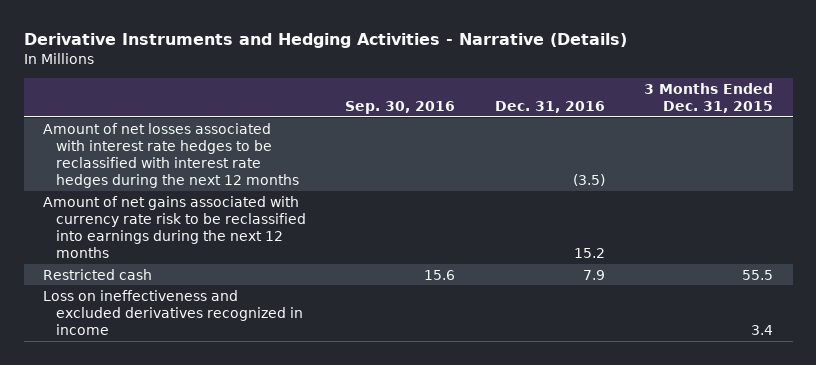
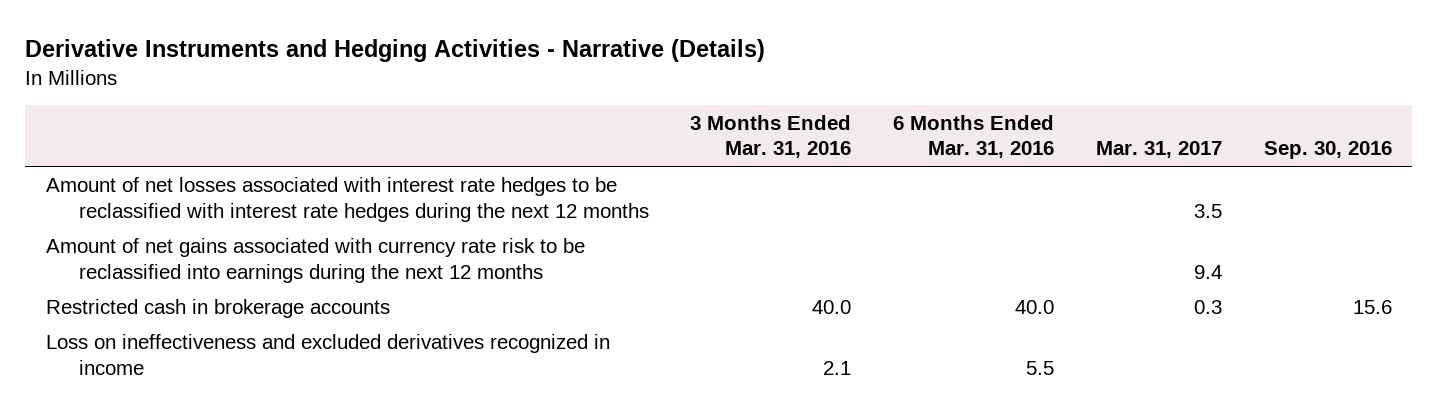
- | Sep. 30, 2016 | Dec. 31, 2016 | 3 Months Ended Dec. 31, 2015
+ | 3 Months Ended Mar. 31, 2016 | 6 Months Ended Mar. 31, 2016 | Mar. 31, 2017 | Sep. 30, 2016
- Restricted cash | 15.6 | 7.9 | 55.5
+ Restricted cash in brokerage accounts | 40.0 | 40.0 | 0.3 | 15.6

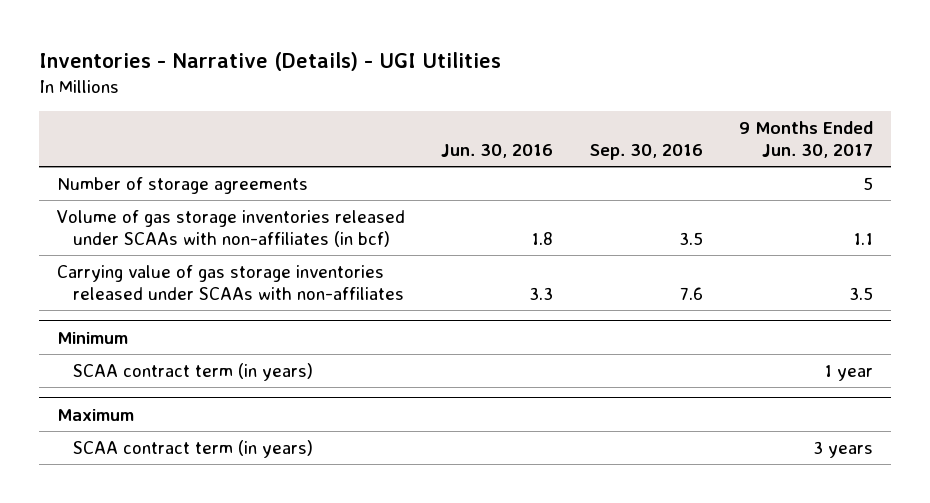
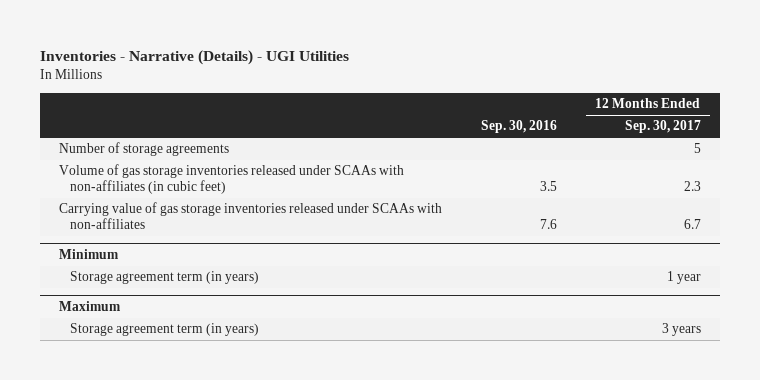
- | Jun. 30, 2016 | Sep. 30, 2016 | 9 Months Ended Jun. 30, 2017
+ | Sep. 30, 2016 | 12 Months Ended Sep. 30, 2017
- Volume of gas storage inventories released under SCAAs with non-affiliates (in bcf) | 1.8 | 3.5 | 1.1
+ Volume of gas storage inventories released under SCAAs with non-affiliates (in cubic feet) | 3.5 | 2.3
@ Minimum
- SCAA contract term (in years) | | | 1 year
+ Storage agreement term (in years) | | 1 year
@ Maximum
- SCAA contract term (in years) | | | 3 years
+ Storage agreement term (in years) | | 3 years

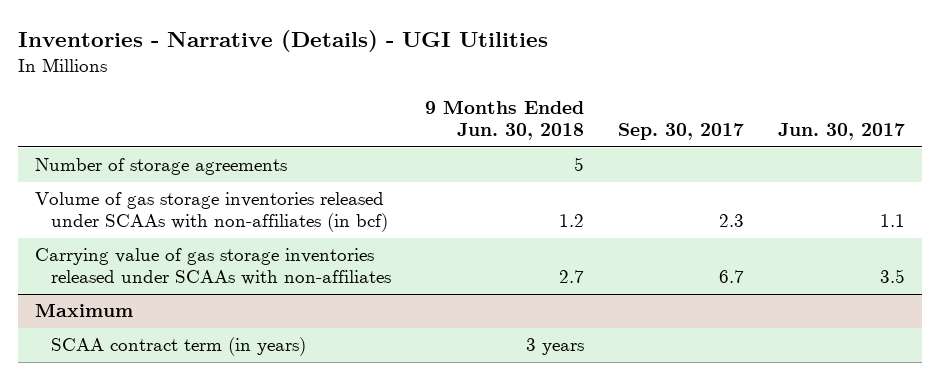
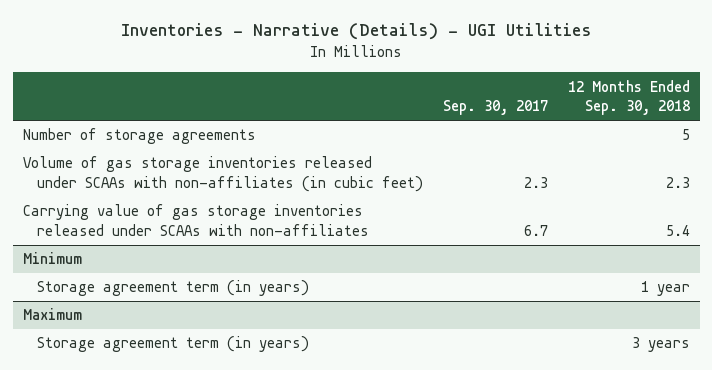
- | 9 Months Ended Jun. 30, 2018 | Sep. 30, 2017 | Jun. 30, 2017
+ | Sep. 30, 2017 | 12 Months Ended Sep. 30, 2018
- Volume of gas storage inventories released under SCAAs with non-affiliates (in bcf) | 1.2 | 2.3 | 1.1
+ Volume of gas storage inventories released under SCAAs with non-affiliates (in cubic feet) | 2.3 | 2.3
+ Minimum
+ Storage agreement term (in years) | | 1 year
@ Maximum
- SCAA contract term (in years) | 3 years | |
+ Storage agreement term (in years) | | 3 years

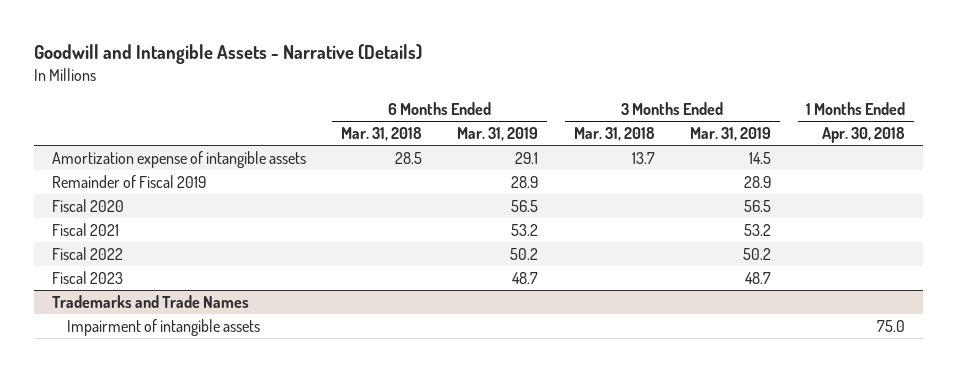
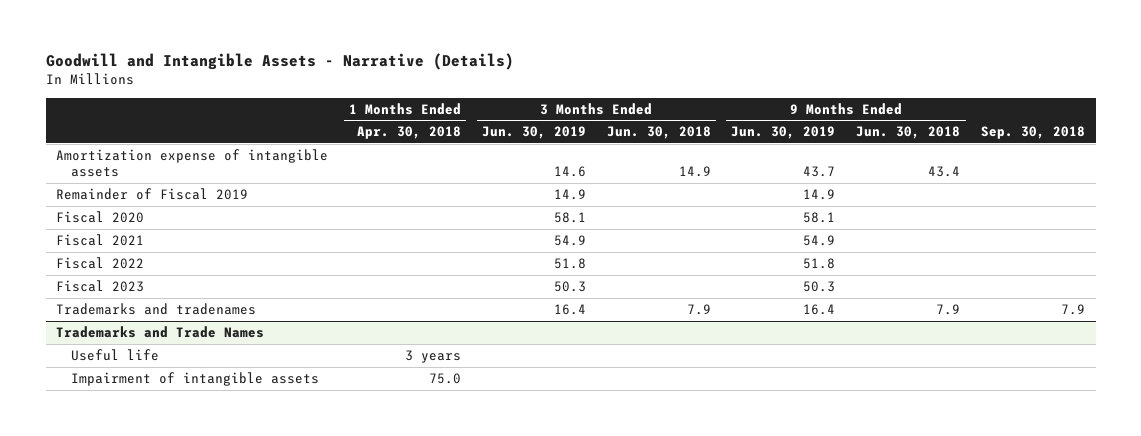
- | 6 Months Ended Mar. 31, 2018 | 6 Months Ended Mar. 31, 2019 | 3 Months Ended Mar. 31, 2018 | 3 Months Ended Mar. 31, 2019 | 1 Months Ended Apr. 30, 2018
+ | 1 Months Ended Apr. 30, 2018 | 3 Months Ended Jun. 30, 2019 | 3 Months Ended Jun. 30, 2018 | 9 Months Ended Jun. 30, 2019 | 9 Months Ended Jun. 30, 2018 | Sep. 30, 2018
+ Trademarks and tradenames | | 16.4 | 7.9 | 16.4 | 7.9 | 7.9
@ Trademarks and Trade Names
+ Useful life | 3 years | | | | |

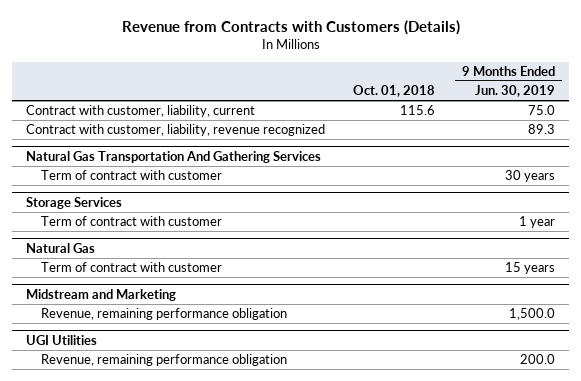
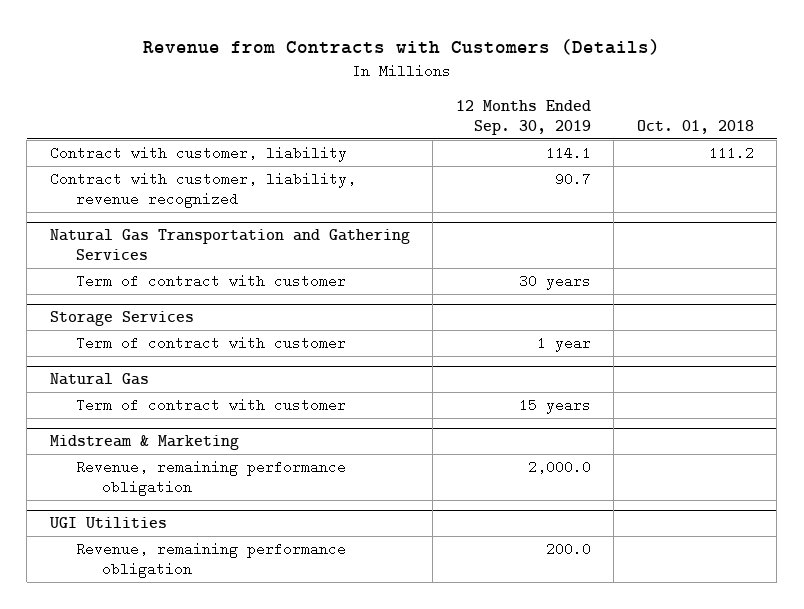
- | Oct. 01, 2018 | 9 Months Ended Jun. 30, 2019
+ | 12 Months Ended Sep. 30, 2019 | Oct. 01, 2018
- Contract with customer, liability, current | 115.6 | 75.0
+ Contract with customer, liability | 114.1 | 111.2
- Natural Gas Transportation And Gathering Services
+ Natural Gas Transportation and Gathering Services
- Midstream and Marketing
+ Midstream & Marketing

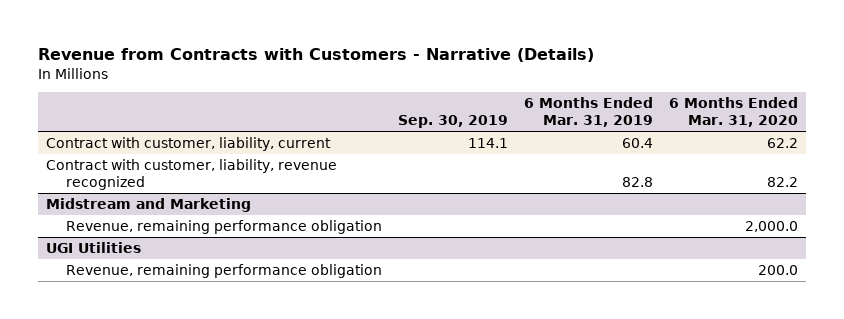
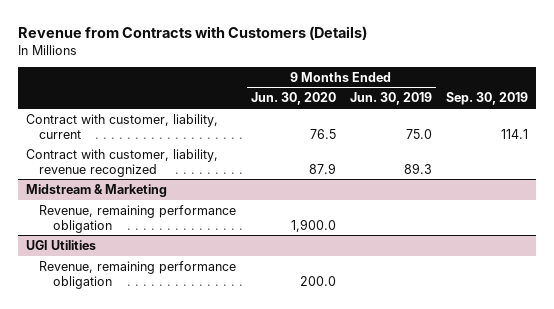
- Revenue from Contracts with Customers - Narrative (Details)
+ Revenue from Contracts with Customers (Details)
- | Sep. 30, 2019 | 6 Months Ended Mar. 31, 2019 | 6 Months Ended Mar. 31, 2020
+ | 9 Months Ended Jun. 30, 2020 | 9 Months Ended Jun. 30, 2019 | Sep. 30, 2019
- Midstream and Marketing
+ Midstream & Marketing

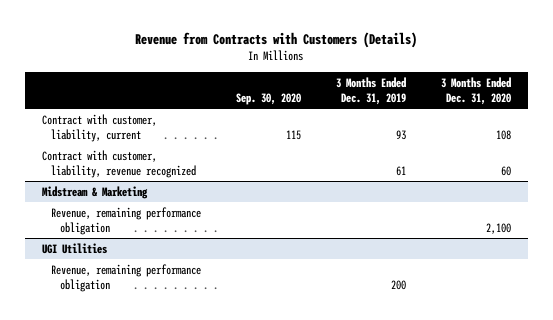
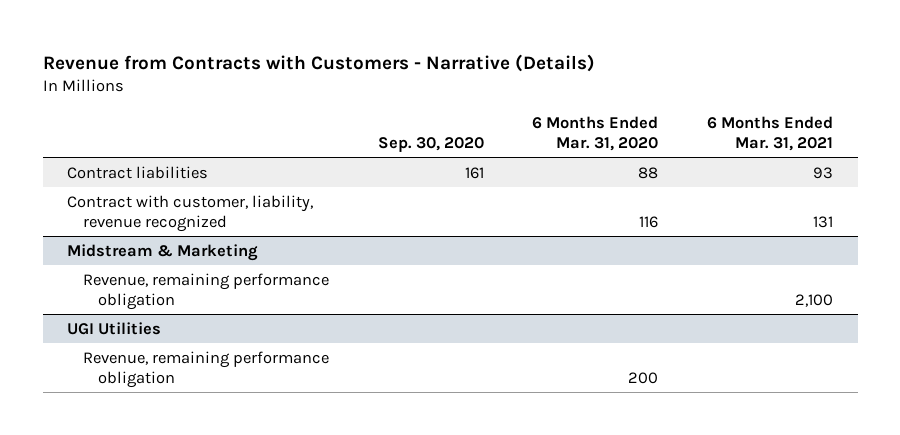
- Revenue from Contracts with Customers (Details)
+ Revenue from Contracts with Customers - Narrative (Details)
- | Sep. 30, 2020 | 3 Months Ended Dec. 31, 2019 | 3 Months Ended Dec. 31, 2020
+ | Sep. 30, 2020 | 6 Months Ended Mar. 31, 2020 | 6 Months Ended Mar. 31, 2021
- Contract with customer, liability, current | 115 | 93 | 108
+ Contract liabilities | 161 | 88 | 93

